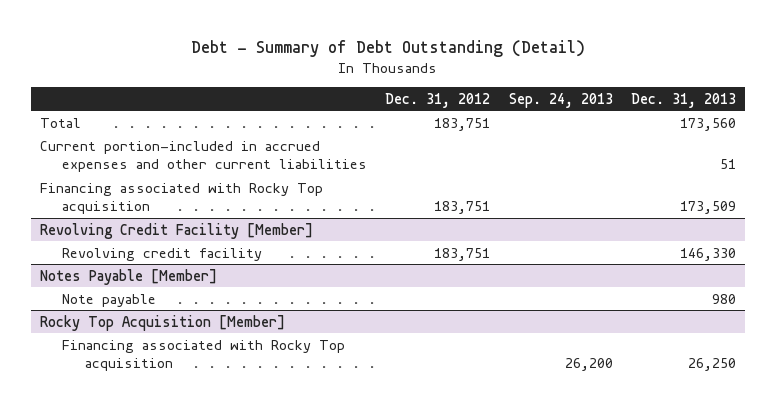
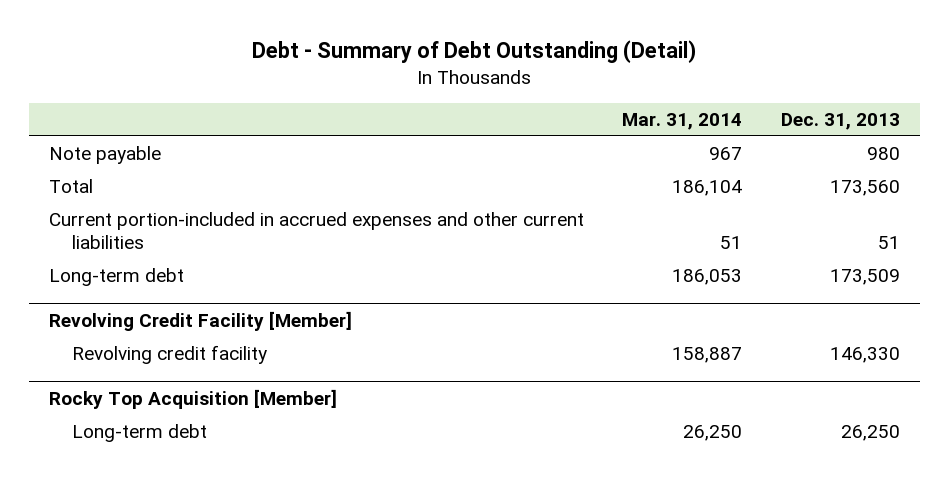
- | Dec. 31, 2012 | Sep. 24, 2013 | Dec. 31, 2013
+ | Mar. 31, 2014 | Dec. 31, 2013
+ Note payable | 967 | 980
- Financing associated with Rocky Top acquisition | 183,751 | | 173,509
+ Long-term debt | 186,053 | 173,509
- Notes Payable [Member]
- Note payable | | | 980
@ Rocky Top Acquisition [Member]
- Financing associated with Rocky Top acquisition | | 26,200 | 26,250
+ Long-term debt | 26,250 | 26,250

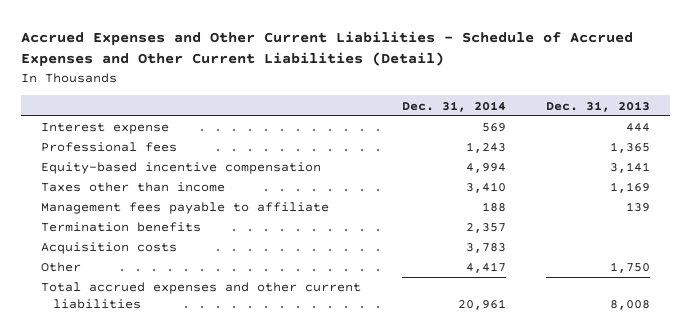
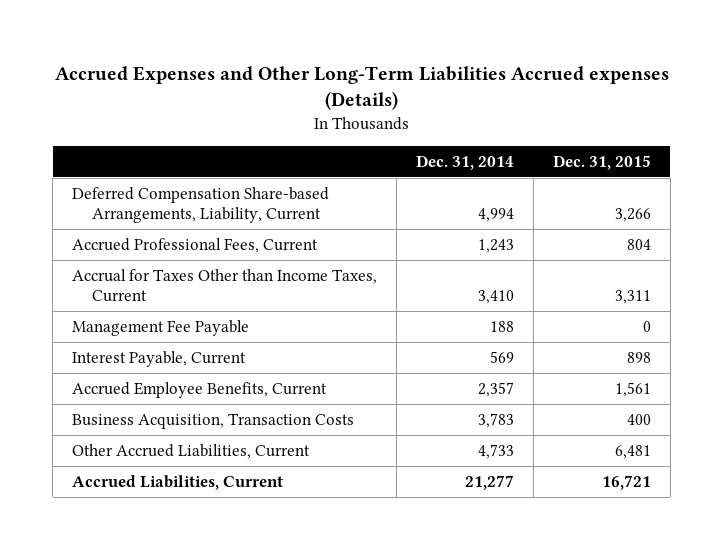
- Accrued Expenses and Other Current Liabilities - Schedule of Accrued Expenses and Other Current Liabilities (Detail)
+ Accrued Expenses and Other Long-Term Liabilities Accrued expenses (Details)
- | Dec. 31, 2014 | Dec. 31, 2013
+ | Dec. 31, 2014 | Dec. 31, 2015
- Interest expense | 569 | 444
- Professional fees | 1,243 | 1,365
- Equity-based incentive compensation | 4,994 | 3,141
- Taxes other than income | 3,410 | 1,169
- Management fees payable to affiliate | 188 | 139
- Termination benefits | 2,357 |
- Acquisition costs | 3,783 |
- Other | 4,417 | 1,750
- Total accrued expenses and other current liabilities | 20,961 | 8,008
+ Deferred Compensation Share-based Arrangements, Liability, Current | 4,994 | 3,266
+ Accrued Professional Fees, Current | 1,243 | 804
+ Accrual for Taxes Other than Income Taxes, Current | 3,410 | 3,311
+ Management Fee Payable | 188 | 0
+ Interest Payable, Current | 569 | 898
+ Accrued Employee Benefits, Current | 2,357 | 1,561
+ Business Acquisition, Transaction Costs | 3,783 | 400
+ Other Accrued Liabilities, Current | 4,733 | 6,481
+ Accrued Liabilities, Current | 21,277 | 16,721

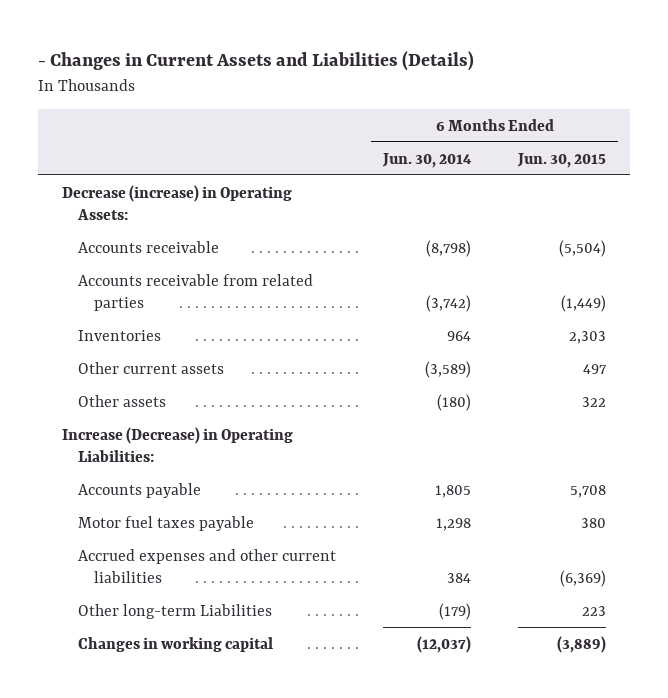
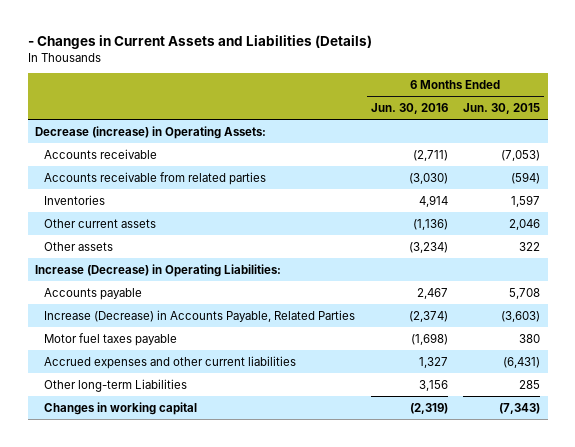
- | 6 Months Ended Jun. 30, 2014 | 6 Months Ended Jun. 30, 2015
+ | 6 Months Ended Jun. 30, 2016 | 6 Months Ended Jun. 30, 2015
- Accounts receivable | (8,798) | (5,504)
- Accounts receivable from related parties | (3,742) | (1,449)
- Inventories | 964 | 2,303
- Other current assets | (3,589) | 497
+ Accounts receivable | (2,711) | (7,053)
+ Accounts receivable from related parties | (3,030) | (594)
+ Inventories | 4,914 | 1,597
+ Other current assets | (1,136) | 2,046
+ Increase (Decrease) in Accounts Payable, Related Parties | (2,374) | (3,603)
- Accrued expenses and other current liabilities | 384 | (6,369)
- Other long-term Liabilities | (179) | 223
- Changes in working capital | (12,037) | (3,889)
+ Accrued expenses and other current liabilities | 1,327 | (6,431)
+ Other long-term Liabilities | 3,156 | 285
+ Changes in working capital | (2,319) | (7,343)

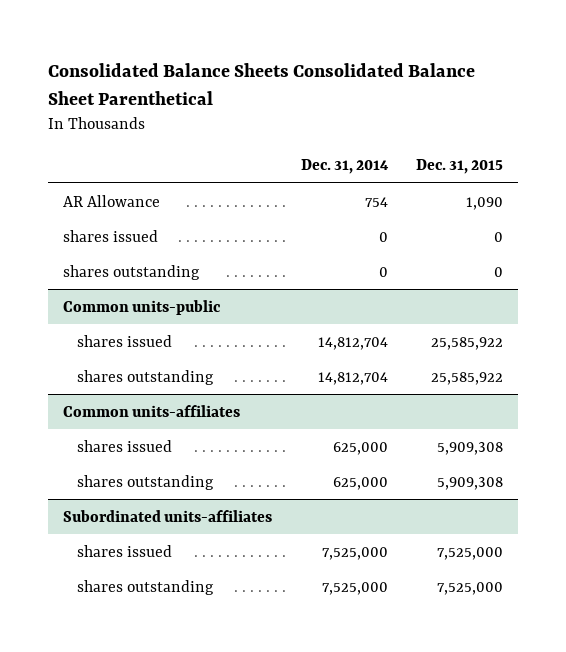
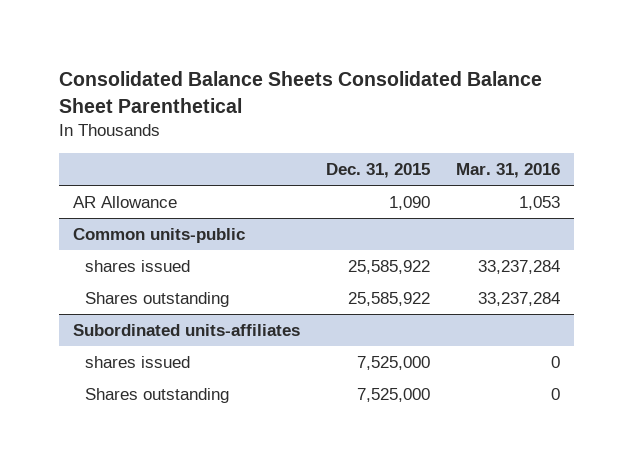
- | Dec. 31, 2014 | Dec. 31, 2015
+ | Dec. 31, 2015 | Mar. 31, 2016
- shares issued | 0 | 0
- shares outstanding | 0 | 0
@ Common units-public
- shares outstanding | 14,812,704 | 25,585,922
- Common units-affiliates
- shares issued | 625,000 | 5,909,308
- shares outstanding | 625,000 | 5,909,308
@ Common units-public
+ Shares outstanding | 25,585,922 | 33,237,284
@ Subordinated units-affiliates
- shares outstanding | 7,525,000 | 7,525,000
+ Shares outstanding | 7,525,000 | 0

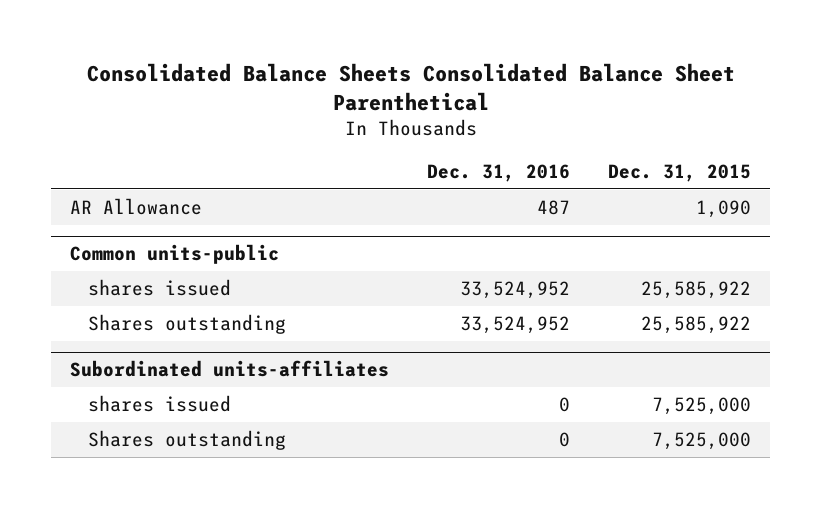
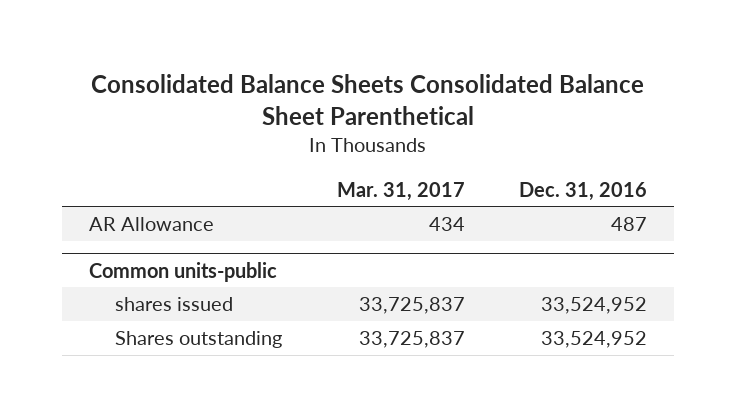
- | Dec. 31, 2016 | Dec. 31, 2015
+ | Mar. 31, 2017 | Dec. 31, 2016
- Subordinated units-affiliates
- shares issued | 0 | 7,525,000
- Shares outstanding | 0 | 7,525,000

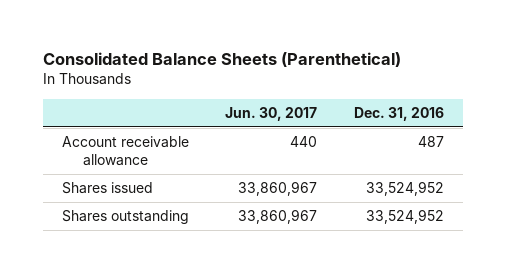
- Consolidated Balance Sheets Consolidated Balance Sheet Parenthetical
+ Consolidated Balance Sheets (Parenthetical)
- | Mar. 31, 2017 | Dec. 31, 2016
+ | Jun. 30, 2017 | Dec. 31, 2016
- AR Allowance | 434 | 487
- Common units-public
- shares issued | 33,725,837 | 33,524,952
+ Account receivable allowance | 440 | 487
+ Shares issued | 33,860,967 | 33,524,952

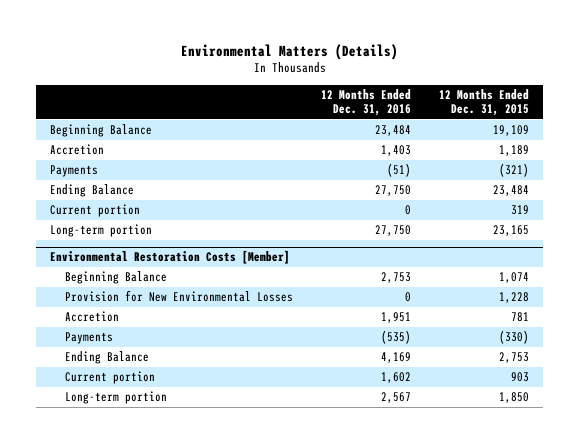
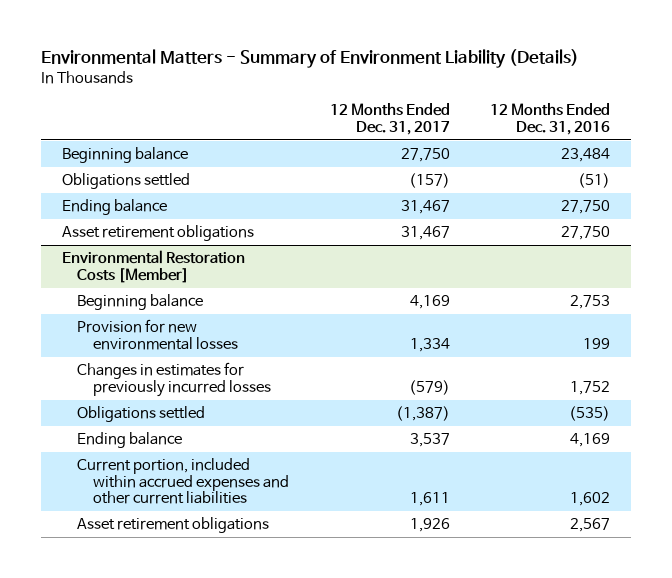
- Environmental Matters (Details)
+ Environmental Matters - Summary of Environment Liability (Details)
- | 12 Months Ended Dec. 31, 2016 | 12 Months Ended Dec. 31, 2015
+ | 12 Months Ended Dec. 31, 2017 | 12 Months Ended Dec. 31, 2016
- Beginning Balance | 23,484 | 19,109
- Accretion | 1,403 | 1,189
- Payments | (51) | (321)
- Ending Balance | 27,750 | 23,484
- Current portion | 0 | 319
- Long-term portion | 27,750 | 23,165
+ Beginning balance | 27,750 | 23,484
+ Obligations settled | (157) | (51)
+ Ending balance | 31,467 | 27,750
+ Asset retirement obligations | 31,467 | 27,750
@ Environmental Restoration Costs [Member]
- Beginning Balance | 2,753 | 1,074
- Provision for New Environmental Losses | 0 | 1,228
- Accretion | 1,951 | 781
- Payments | (535) | (330)
- Ending Balance | 4,169 | 2,753
- Current portion | 1,602 | 903
- Long-term portion | 2,567 | 1,850
+ Beginning balance | 4,169 | 2,753
+ Provision for new environmental losses | 1,334 | 199
+ Changes in estimates for previously incurred losses | (579) | 1,752
+ Obligations settled | (1,387) | (535)
+ Ending balance | 3,537 | 4,169
+ Current portion, included within accrued expenses and other current liabilities | 1,611 | 1,602
+ Asset retirement obligations | 1,926 | 2,567

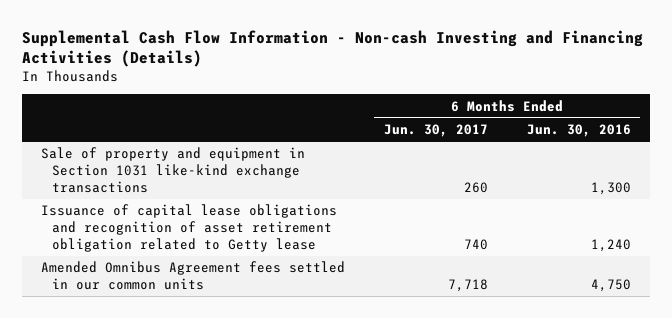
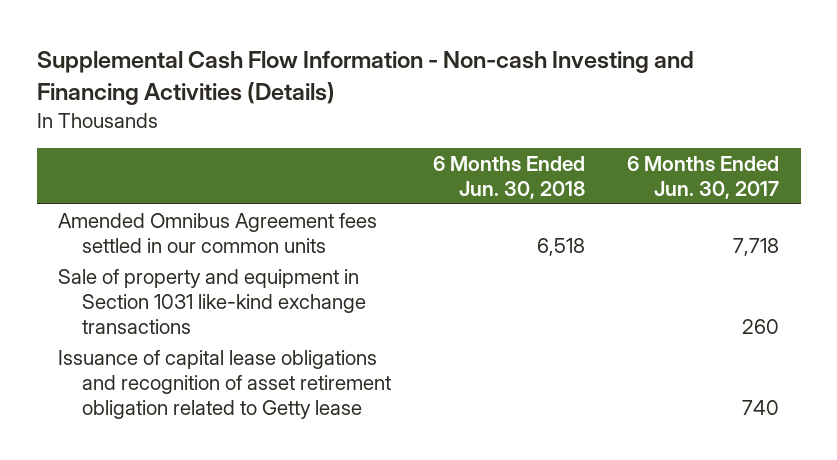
- | 6 Months Ended Jun. 30, 2017 | 6 Months Ended Jun. 30, 2016
+ | 6 Months Ended Jun. 30, 2018 | 6 Months Ended Jun. 30, 2017
moved up: Amended Omnibus Agreement fees settled in our common units | 6,518 | 7,718

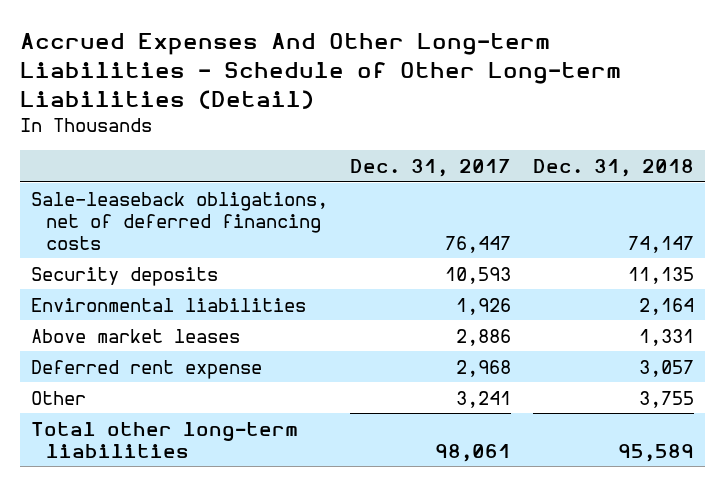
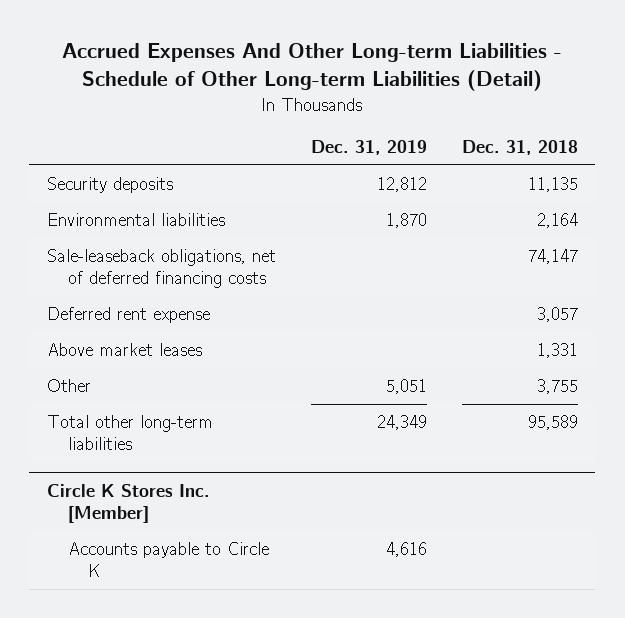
- | Dec. 31, 2017 | Dec. 31, 2018
+ | Dec. 31, 2019 | Dec. 31, 2018
moved down: Sale-leaseback obligations, net of deferred financing costs | | 74,147
moved down: Above market leases | | 1,331
+ Circle K Stores Inc. [Member]
+ Accounts payable to Circle K | 4,616 |

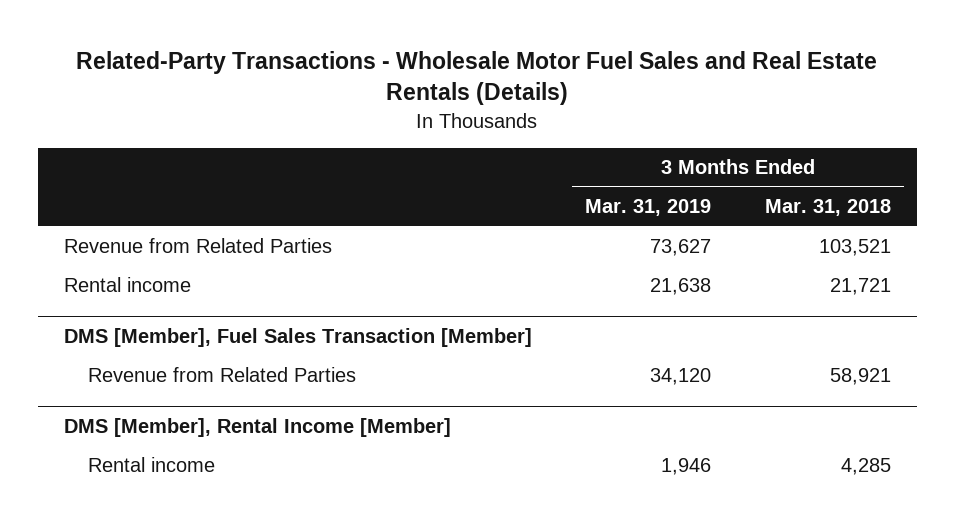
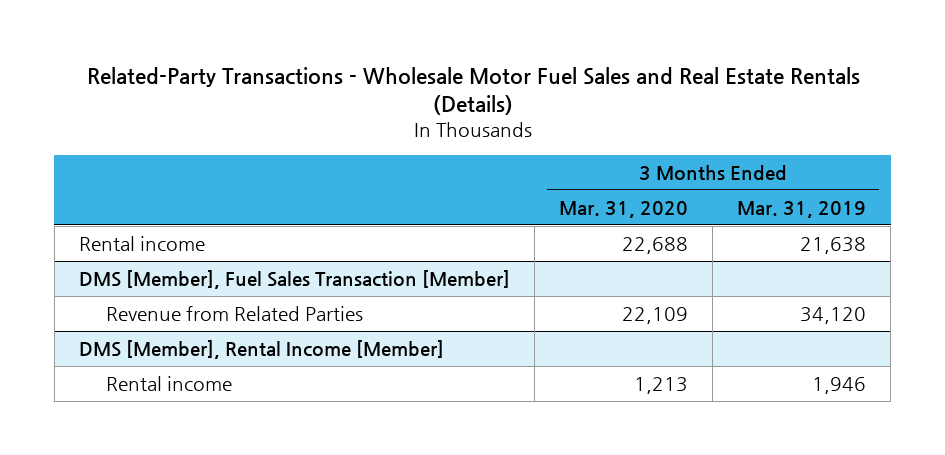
- | 3 Months Ended Mar. 31, 2019 | 3 Months Ended Mar. 31, 2018
+ | 3 Months Ended Mar. 31, 2020 | 3 Months Ended Mar. 31, 2019
- Revenue from Related Parties | 73,627 | 103,521

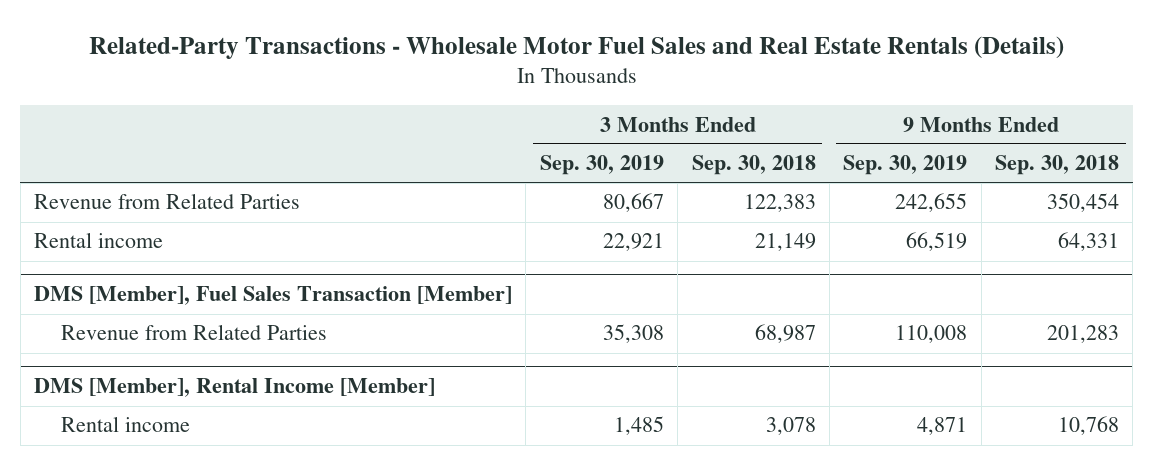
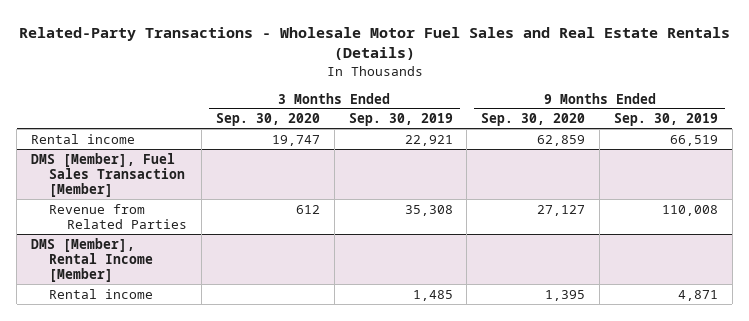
- | 3 Months Ended Sep. 30, 2019 | 3 Months Ended Sep. 30, 2018 | 9 Months Ended Sep. 30, 2019 | 9 Months Ended Sep. 30, 2018
+ | 3 Months Ended Sep. 30, 2020 | 3 Months Ended Sep. 30, 2019 | 9 Months Ended Sep. 30, 2020 | 9 Months Ended Sep. 30, 2019
- Revenue from Related Parties | 80,667 | 122,383 | 242,655 | 350,454

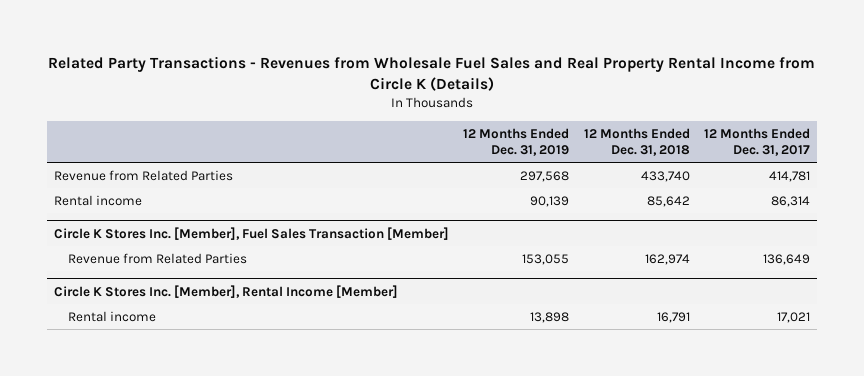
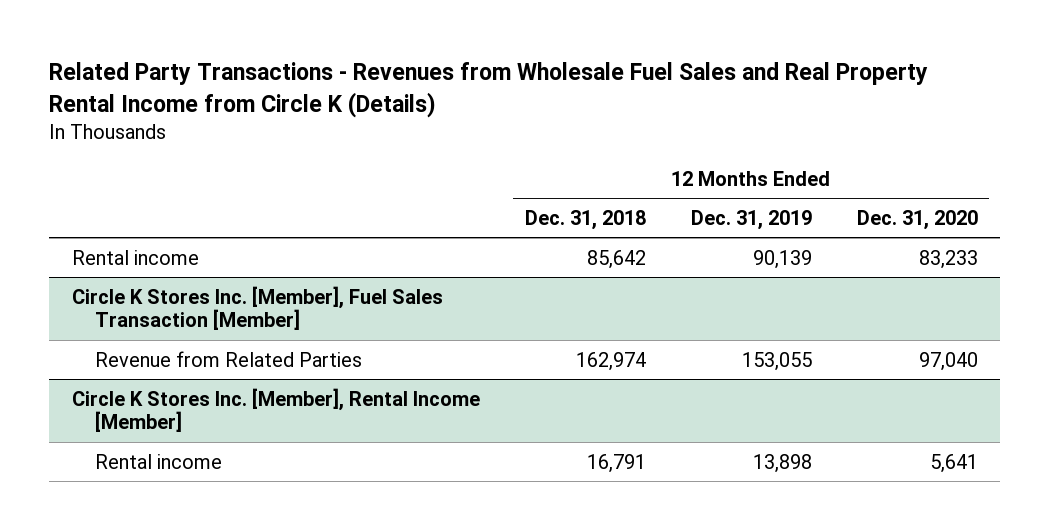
- | 12 Months Ended Dec. 31, 2019 | 12 Months Ended Dec. 31, 2018 | 12 Months Ended Dec. 31, 2017
+ | 12 Months Ended Dec. 31, 2018 | 12 Months Ended Dec. 31, 2019 | 12 Months Ended Dec. 31, 2020
- Revenue from Related Parties | 297,568 | 433,740 | 414,781

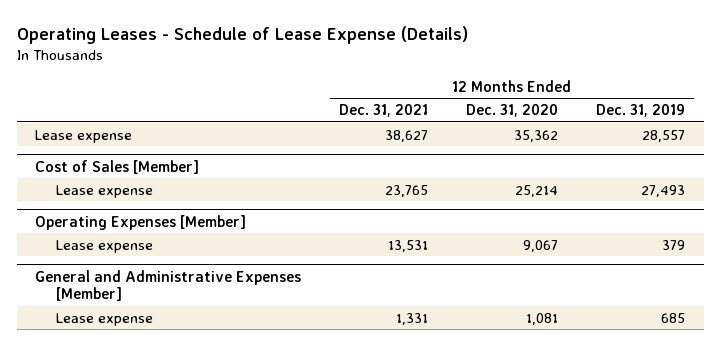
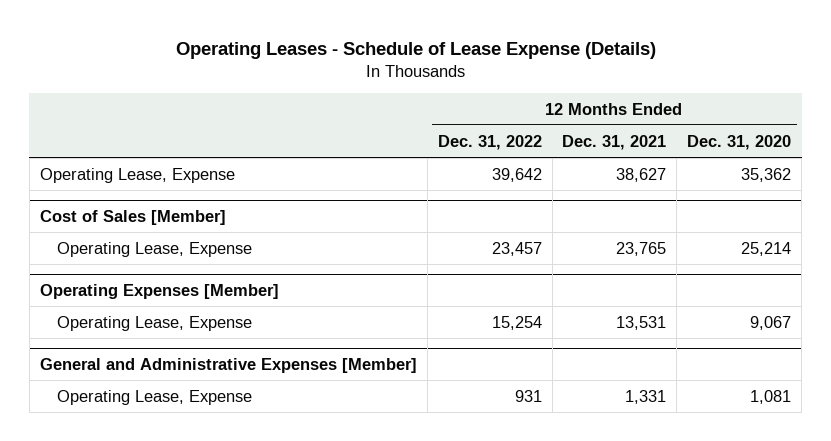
- | 12 Months Ended Dec. 31, 2021 | 12 Months Ended Dec. 31, 2020 | 12 Months Ended Dec. 31, 2019
+ | 12 Months Ended Dec. 31, 2022 | 12 Months Ended Dec. 31, 2021 | 12 Months Ended Dec. 31, 2020
- Lease expense | 38,627 | 35,362 | 28,557
+ Operating Lease, Expense | 39,642 | 38,627 | 35,362
@ Cost of Sales [Member]
- Lease expense | 23,765 | 25,214 | 27,493
+ Operating Lease, Expense | 23,457 | 23,765 | 25,214
@ Operating Expenses [Member]
- Lease expense | 13,531 | 9,067 | 379
+ Operating Lease, Expense | 15,254 | 13,531 | 9,067
@ General and Administrative Expenses [Member]
- Lease expense | 1,331 | 1,081 | 685
+ Operating Lease, Expense | 931 | 1,331 | 1,081

